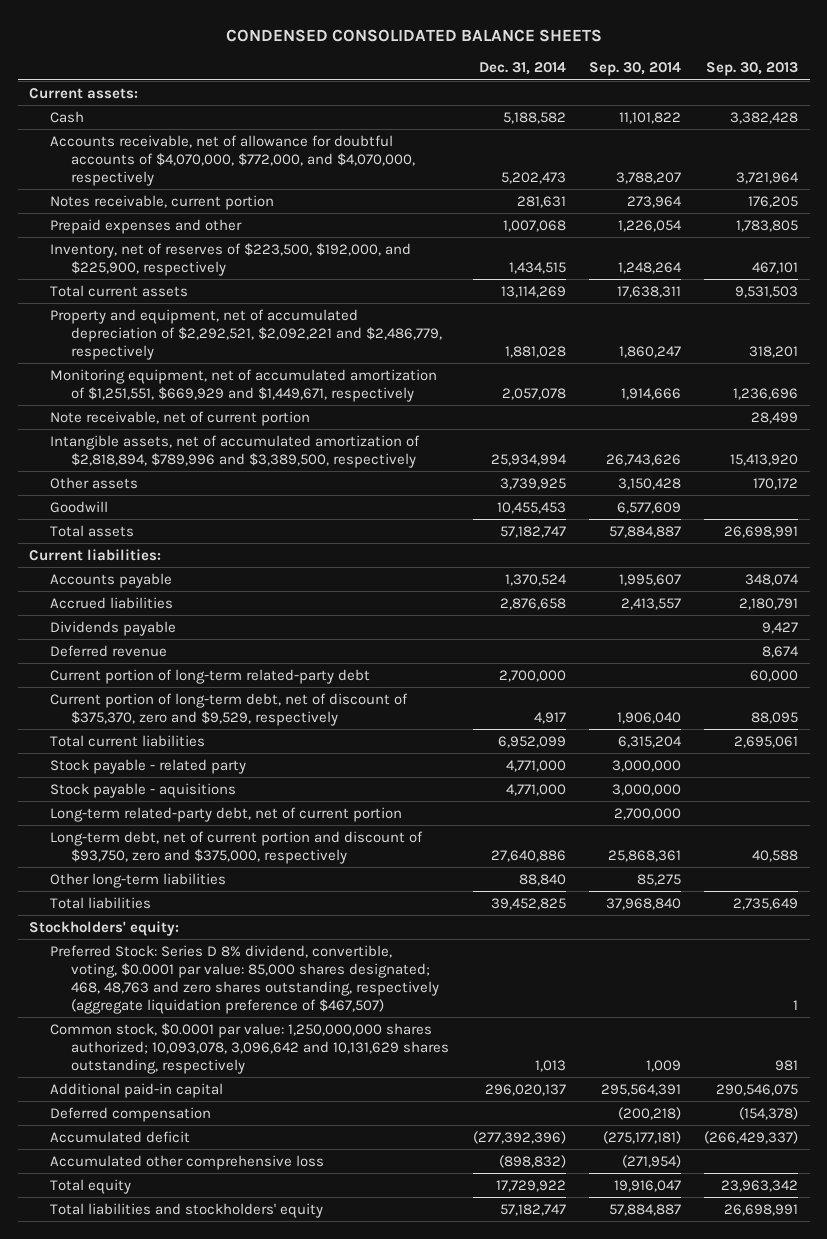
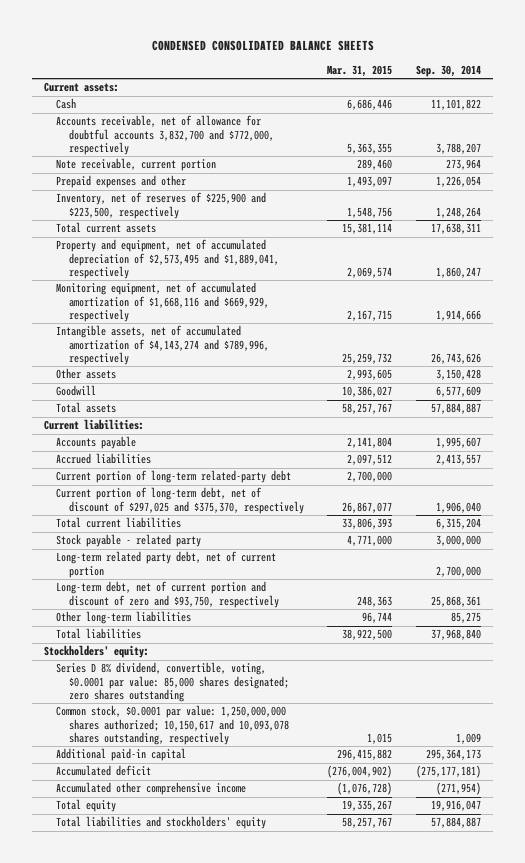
- | Dec. 31, 2014 | Sep. 30, 2014 | Sep. 30, 2013
+ | Mar. 31, 2015 | Sep. 30, 2014
- Accounts receivable, net of allowance for doubtful accounts of $4,070,000, $772,000, and $4,070,000, respectively | 5,202,473 | 3,788,207 | 3,721,964
- Notes receivable, current portion | 281,631 | 273,964 | 176,205
+ Accounts receivable, net of allowance for doubtful accounts 3,832,700 and $772,000, respectively | 5,363,355 | 3,788,207
+ Note receivable, current portion | 289,460 | 273,964
- Inventory, net of reserves of $223,500, $192,000, and $225,900, respectively | 1,434,515 | 1,248,264 | 467,101
+ Inventory, net of reserves of $225,900 and $223,500, respectively | 1,548,756 | 1,248,264
- Property and equipment, net of accumulated depreciation of $2,292,521, $2,092,221 and $2,486,779, respectively | 1,881,028 | 1,860,247 | 318,201
- Monitoring equipment, net of accumulated amortization of $1,251,551, $669,929 and $1,449,671, respectively | 2,057,078 | 1,914,666 | 1,236,696
- Note receivable, net of current portion | | | 28,499
- Intangible assets, net of accumulated amortization of $2,818,894, $789,996 and $3,389,500, respectively | 25,934,994 | 26,743,626 | 15,413,920
+ Property and equipment, net of accumulated depreciation of $2,573,495 and $1,889,041, respectively | 2,069,574 | 1,860,247
+ Monitoring equipment, net of accumulated amortization of $1,668,116 and $669,929, respectively | 2,167,715 | 1,914,666
+ Intangible assets, net of accumulated amortization of $4,143,274 and $789,996, respectively | 25,259,732 | 26,743,626
- Dividends payable | | | 9,427
- Deferred revenue | | | 8,674
- Current portion of long-term debt, net of discount of $375,370, zero and $9,529, respectively | 4,917 | 1,906,040 | 88,095
+ Current portion of long-term debt, net of discount of $297,025 and $375,370, respectively | 26,867,077 | 1,906,040
- Stock payable - aquisitions | 4,771,000 | 3,000,000 |
- Long-term related-party debt, net of current portion | | 2,700,000 |
- Long-term debt, net of current portion and discount of $93,750, zero and $375,000, respectively | 27,640,886 | 25,868,361 | 40,588
+ Long-term related party debt, net of current portion | | 2,700,000
+ Long-term debt, net of current portion and discount of zero and $93,750, respectively | 248,363 | 25,868,361
- Preferred Stock: Series D 8% dividend, convertible, voting, $0.0001 par value: 85,000 shares designated; 468, 48,763 and zero shares outstanding, respectively (aggregate liquidation preference of $467,507) | | | 1
- Common stock, $0.0001 par value: 1,250,000,000 shares authorized; 10,093,078, 3,096,642 and 10,131,629 shares outstanding, respectively | 1,013 | 1,009 | 981
- Additional paid-in capital | 296,020,137 | 295,564,391 | 290,546,075
- Deferred compensation | | (200,218) | (154,378)
+ Series D 8% dividend, convertible, voting, $0.0001 par value: 85,000 shares designated; zero shares outstanding
+ Common stock, $0.0001 par value: 1,250,000,000 shares authorized; 10,150,617 and 10,093,078 shares outstanding, respectively | 1,015 | 1,009
+ Additional paid-in capital | 296,415,882 | 295,364,173
- Accumulated other comprehensive loss | (898,832) | (271,954) |
+ Accumulated other comprehensive income | (1,076,728) | (271,954)

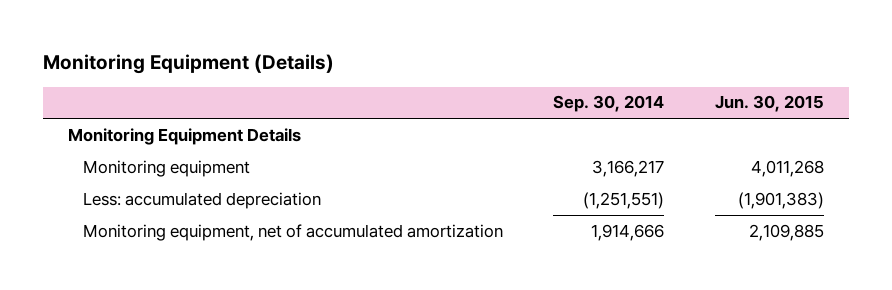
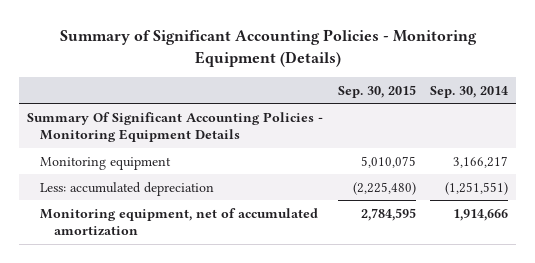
- Monitoring Equipment (Details)
+ Summary of Significant Accounting Policies - Monitoring Equipment (Details)
- | Sep. 30, 2014 | Jun. 30, 2015
+ | Sep. 30, 2015 | Sep. 30, 2014
- Monitoring Equipment Details
+ Summary Of Significant Accounting Policies - Monitoring Equipment Details

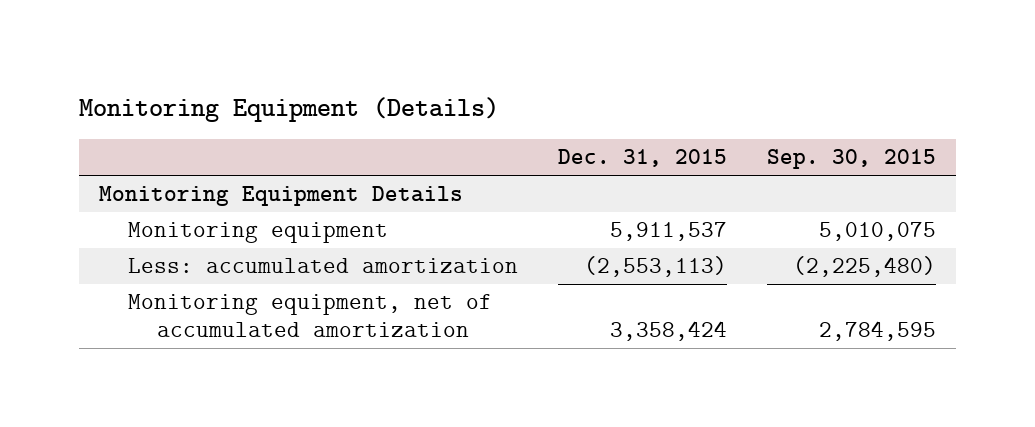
- Summary of Significant Accounting Policies - Monitoring Equipment (Details)
+ Monitoring Equipment (Details)
- | Sep. 30, 2015 | Sep. 30, 2014
+ | Dec. 31, 2015 | Sep. 30, 2015
- Summary Of Significant Accounting Policies - Monitoring Equipment Details
+ Monitoring Equipment Details
- Less: accumulated depreciation | (2,225,480) | (1,251,551)
+ Less: accumulated amortization | (2,553,113) | (2,225,480)

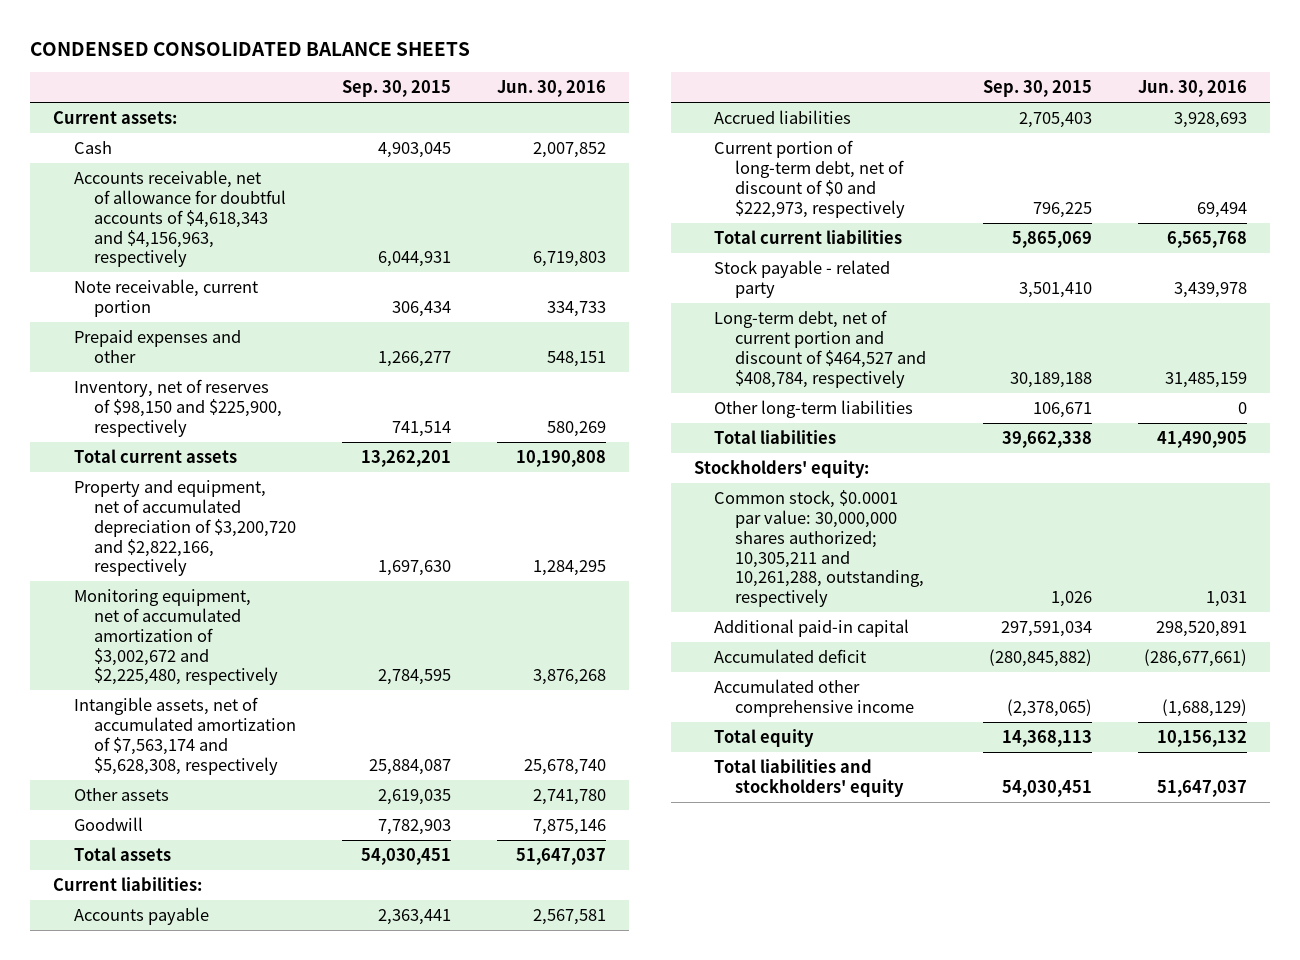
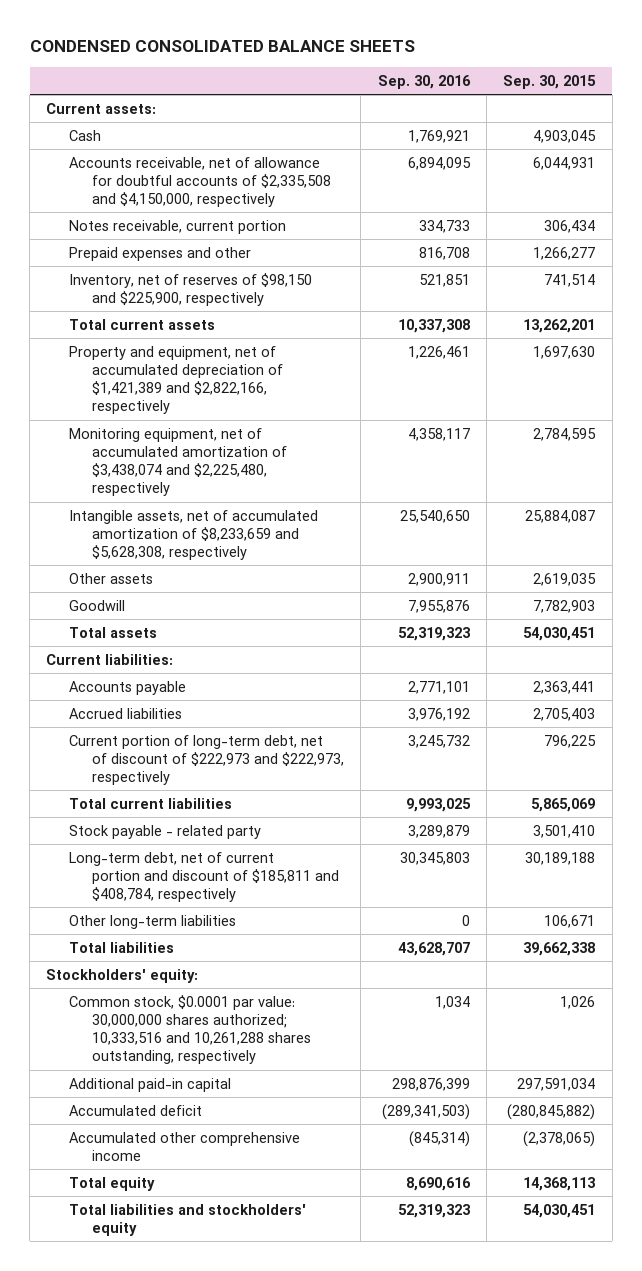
- | Sep. 30, 2015 | Jun. 30, 2016
+ | Sep. 30, 2016 | Sep. 30, 2015
- Accounts receivable, net of allowance for doubtful accounts of $4,618,343 and $4,156,963, respectively | 6,044,931 | 6,719,803
- Note receivable, current portion | 306,434 | 334,733
+ Accounts receivable, net of allowance for doubtful accounts of $2,335,508 and $4,150,000, respectively | 6,894,095 | 6,044,931
+ Notes receivable, current portion | 334,733 | 306,434
- Property and equipment, net of accumulated depreciation of $3,200,720 and $2,822,166, respectively | 1,697,630 | 1,284,295
- Monitoring equipment, net of accumulated amortization of $3,002,672 and $2,225,480, respectively | 2,784,595 | 3,876,268
- Intangible assets, net of accumulated amortization of $7,563,174 and $5,628,308, respectively | 25,884,087 | 25,678,740
+ Property and equipment, net of accumulated depreciation of $1,421,389 and $2,822,166, respectively | 1,226,461 | 1,697,630
+ Monitoring equipment, net of accumulated amortization of $3,438,074 and $2,225,480, respectively | 4,358,117 | 2,784,595
+ Intangible assets, net of accumulated amortization of $8,233,659 and $5,628,308, respectively | 25,540,650 | 25,884,087
- Current portion of long-term debt, net of discount of $0 and $222,973, respectively | 796,225 | 69,494
+ Current portion of long-term debt, net of discount of $222,973 and $222,973, respectively | 3,245,732 | 796,225
- Long-term debt, net of current portion and discount of $464,527 and $408,784, respectively | 30,189,188 | 31,485,159
+ Long-term debt, net of current portion and discount of $185,811 and $408,784, respectively | 30,345,803 | 30,189,188
- Common stock, $0.0001 par value: 30,000,000 shares authorized; 10,305,211 and 10,261,288, outstanding, respectively | 1,026 | 1,031
+ Common stock, $0.0001 par value: 30,000,000 shares authorized; 10,333,516 and 10,261,288 shares outstanding, respectively | 1,034 | 1,026

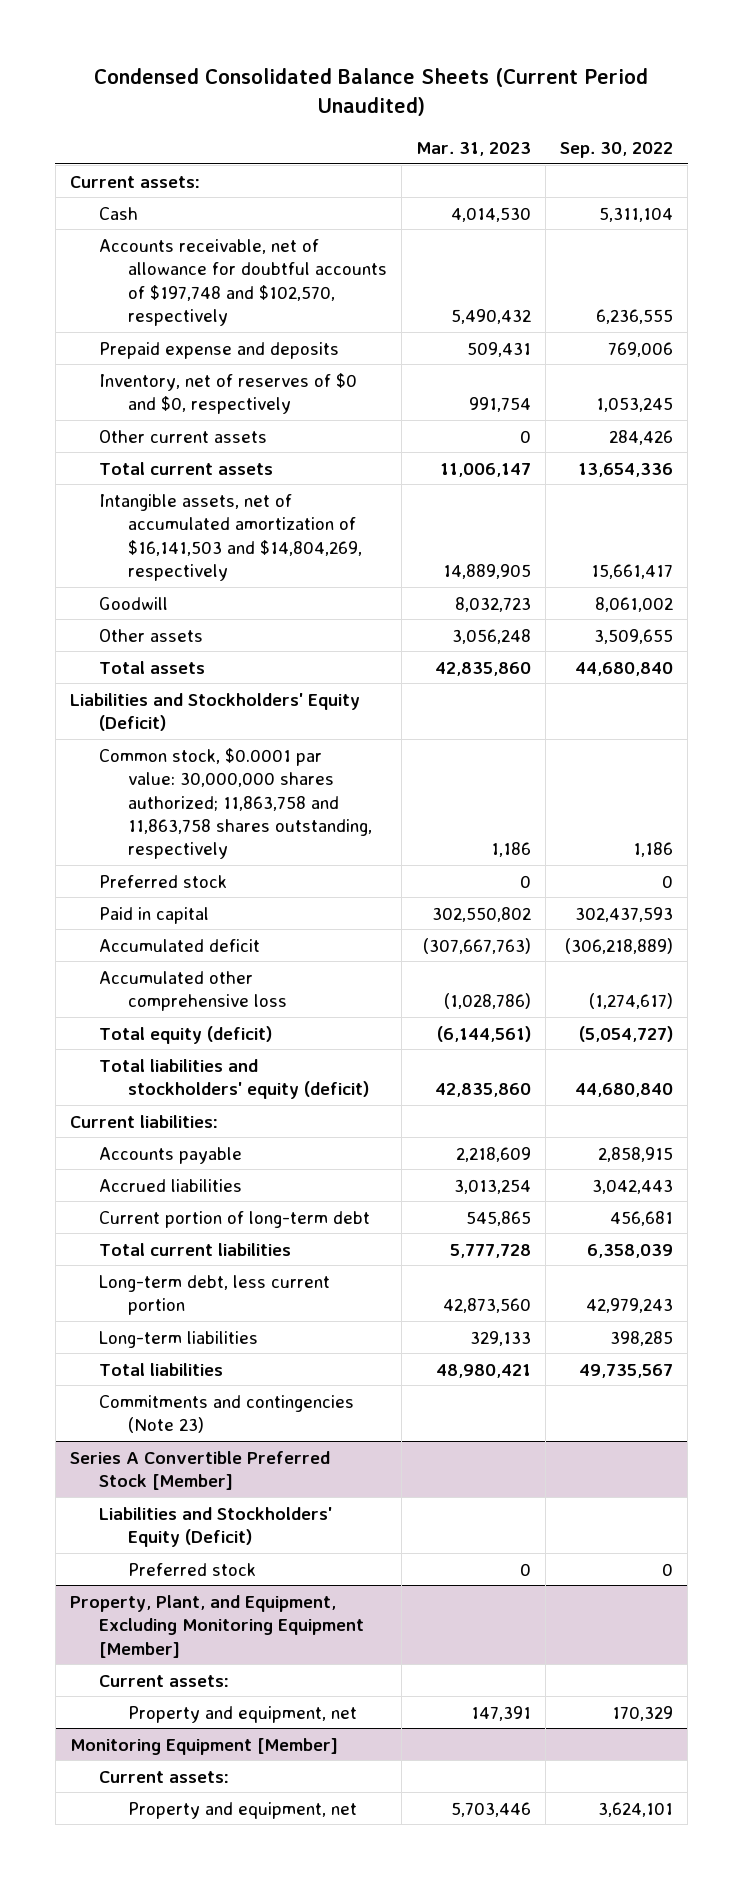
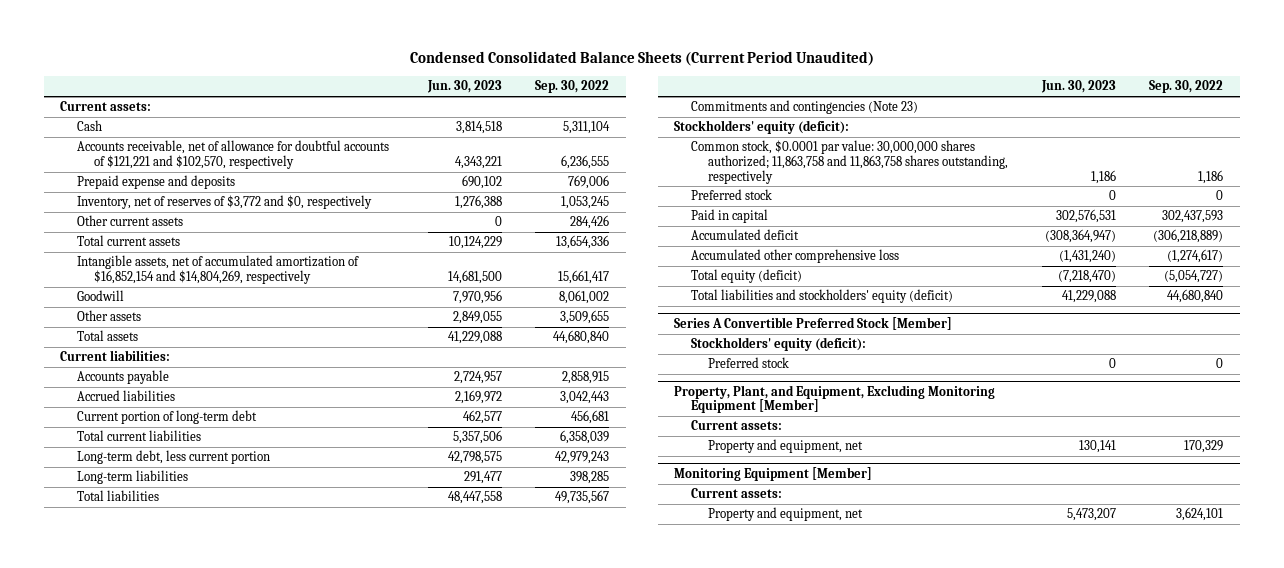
- | Mar. 31, 2023 | Sep. 30, 2022
+ | Jun. 30, 2023 | Sep. 30, 2022
- Accounts receivable, net of allowance for doubtful accounts of $197,748 and $102,570, respectively | 5,490,432 | 6,236,555
+ Accounts receivable, net of allowance for doubtful accounts of $121,221 and $102,570, respectively | 4,343,221 | 6,236,555
- Inventory, net of reserves of $0 and $0, respectively | 991,754 | 1,053,245
+ Inventory, net of reserves of $3,772 and $0, respectively | 1,276,388 | 1,053,245
- Intangible assets, net of accumulated amortization of $16,141,503 and $14,804,269, respectively | 14,889,905 | 15,661,417
+ Intangible assets, net of accumulated amortization of $16,852,154 and $14,804,269, respectively | 14,681,500 | 15,661,417
- Liabilities and Stockholders' Equity (Deficit)
+ Stockholders' equity (deficit):
moved down: Common stock, $0.0001 par value: 30,000,000 shares authorized; 11,863,758 and 11,863,758 shares outstanding, respectively | 1,186 | 1,186
moved down: Preferred stock | 0 | 0
moved down: Paid in capital | 302,576,531 | 302,437,593
moved down: Accumulated deficit | (308,364,947) | (306,218,889)
moved down: Accumulated other comprehensive loss | (1,431,240) | (1,274,617)
moved down: Total equity (deficit) | (7,218,470) | (5,054,727)
moved down: Total liabilities and stockholders' equity (deficit) | 41,229,088 | 44,680,840
@ Series A Convertible Preferred Stock [Member]
- Liabilities and Stockholders' Equity (Deficit)
+ Stockholders' equity (deficit):

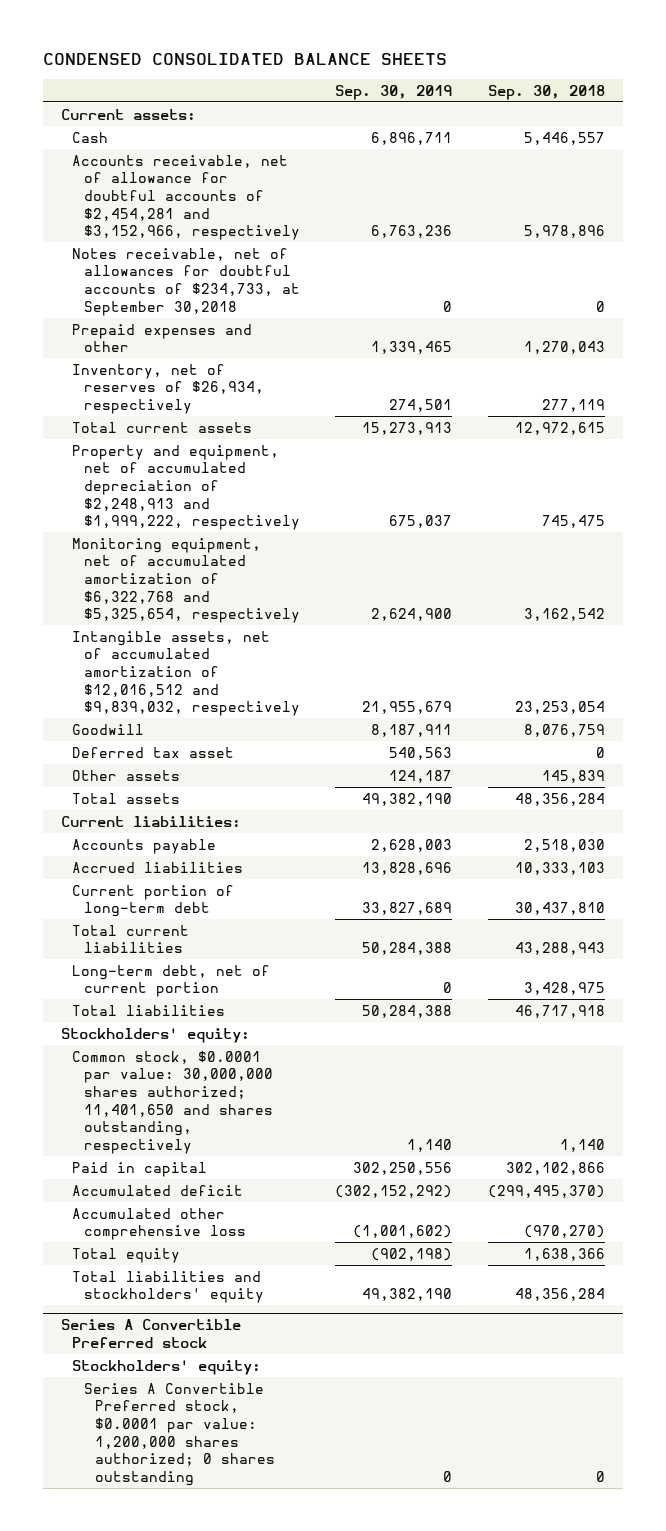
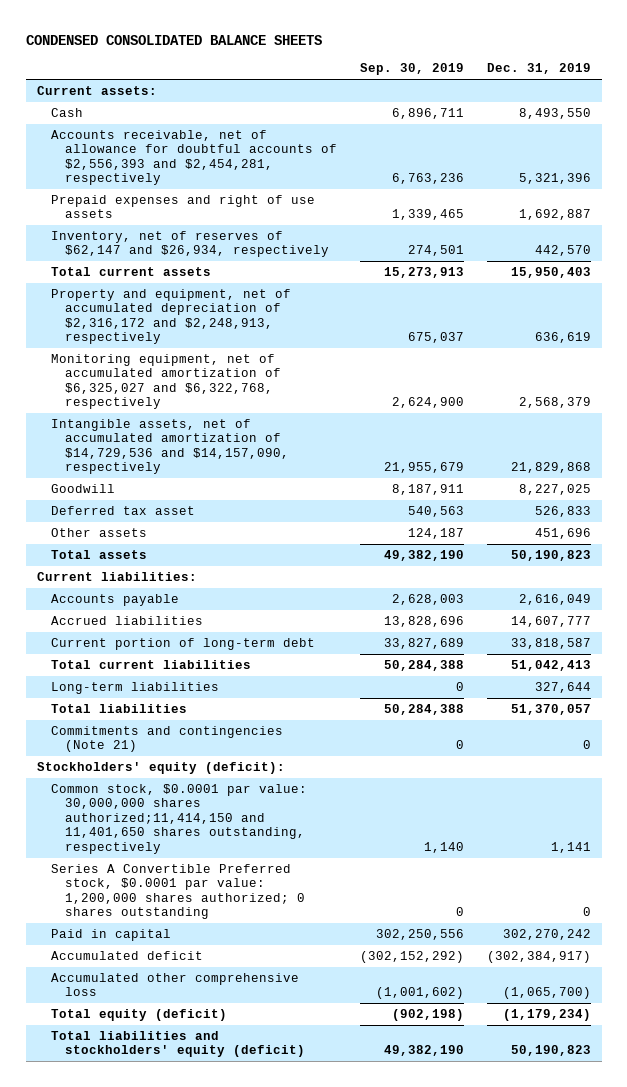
- | Sep. 30, 2019 | Sep. 30, 2018
+ | Sep. 30, 2019 | Dec. 31, 2019
- Accounts receivable, net of allowance for doubtful accounts of $2,454,281 and $3,152,966, respectively | 6,763,236 | 5,978,896
- Notes receivable, net of allowances for doubtful accounts of $234,733, at September 30,2018 | 0 | 0
- Prepaid expenses and other | 1,339,465 | 1,270,043
- Inventory, net of reserves of $26,934, respectively | 274,501 | 277,119
+ Accounts receivable, net of allowance for doubtful accounts of $2,556,393 and $2,454,281, respectively | 6,763,236 | 5,321,396
+ Prepaid expenses and right of use assets | 1,339,465 | 1,692,887
+ Inventory, net of reserves of $62,147 and $26,934, respectively | 274,501 | 442,570
- Property and equipment, net of accumulated depreciation of $2,248,913 and $1,999,222, respectively | 675,037 | 745,475
- Monitoring equipment, net of accumulated amortization of $6,322,768 and $5,325,654, respectively | 2,624,900 | 3,162,542
- Intangible assets, net of accumulated amortization of $12,016,512 and $9,839,032, respectively | 21,955,679 | 23,253,054
+ Property and equipment, net of accumulated depreciation of $2,316,172 and $2,248,913, respectively | 675,037 | 636,619
+ Monitoring equipment, net of accumulated amortization of $6,325,027 and $6,322,768, respectively | 2,624,900 | 2,568,379
+ Intangible assets, net of accumulated amortization of $14,729,536 and $14,157,090, respectively | 21,955,679 | 21,829,868
- Long-term debt, net of current portion | 0 | 3,428,975
+ Long-term liabilities | 0 | 327,644
- Stockholders' equity:
- Common stock, $0.0001 par value: 30,000,000 shares authorized; 11,401,650 and shares outstanding, respectively | 1,140 | 1,140
+ Commitments and contingencies (Note 21) | 0 | 0
+ Stockholders' equity (deficit):
+ Common stock, $0.0001 par value: 30,000,000 shares authorized;11,414,150 and 11,401,650 shares outstanding, respectively | 1,140 | 1,141
+ Series A Convertible Preferred stock, $0.0001 par value: 1,200,000 shares authorized; 0 shares outstanding | 0 | 0
- Total equity | (902,198) | 1,638,366
- Total liabilities and stockholders' equity | 49,382,190 | 48,356,284
- Series A Convertible Preferred stock
- Stockholders' equity:
- Series A Convertible Preferred stock, $0.0001 par value: 1,200,000 shares authorized; 0 shares outstanding | 0 | 0
+ Total equity (deficit) | (902,198) | (1,179,234)
+ Total liabilities and stockholders' equity (deficit) | 49,382,190 | 50,190,823

